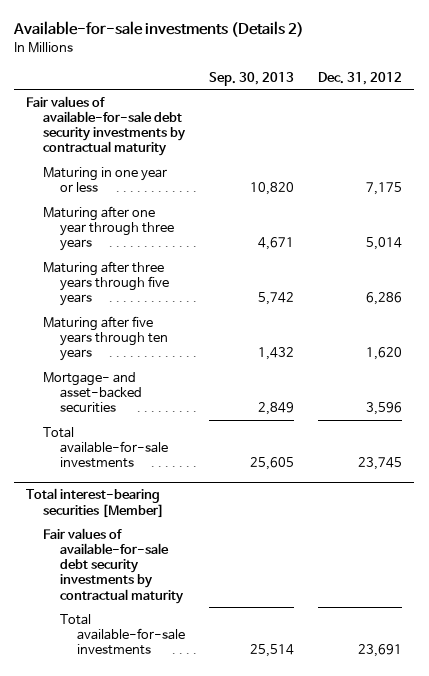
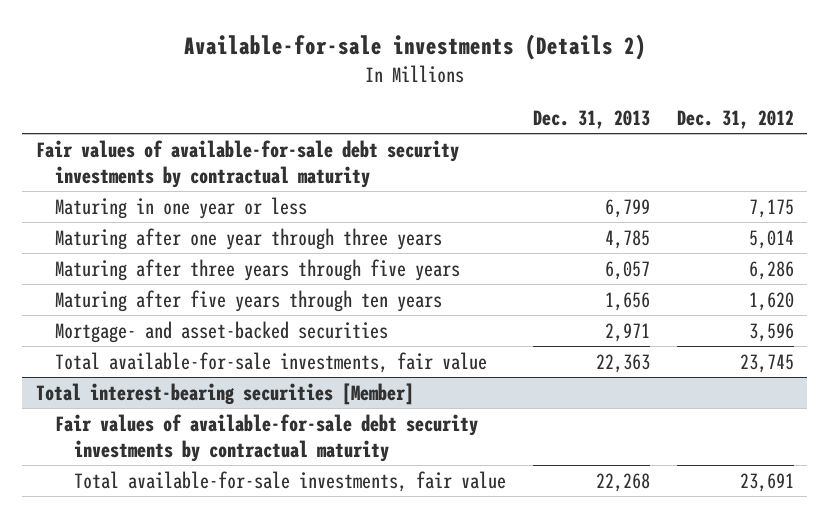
- | Sep. 30, 2013 | Dec. 31, 2012
+ | Dec. 31, 2013 | Dec. 31, 2012
- Total available-for-sale investments | 25,605 | 23,745
+ Total available-for-sale investments, fair value | 22,363 | 23,745
@ Total interest-bearing securities [Member]
- Total available-for-sale investments | 25,514 | 23,691
+ Total available-for-sale investments, fair value | 22,268 | 23,691

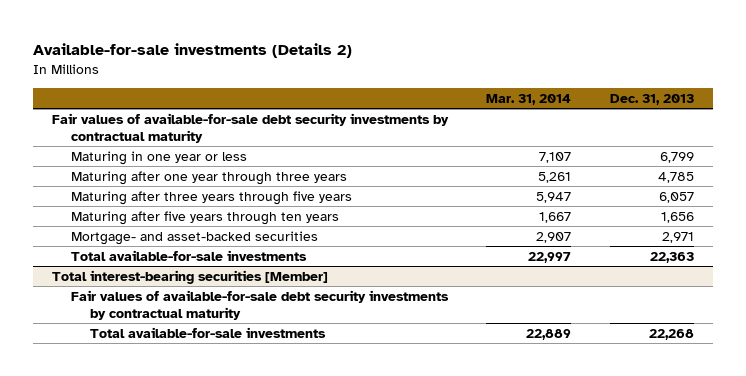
- | Dec. 31, 2013 | Dec. 31, 2012
+ | Mar. 31, 2014 | Dec. 31, 2013
- Total available-for-sale investments, fair value | 22,363 | 23,745
+ Total available-for-sale investments | 22,997 | 22,363
@ Total interest-bearing securities [Member]
- Total available-for-sale investments, fair value | 22,268 | 23,691
+ Total available-for-sale investments | 22,889 | 22,268

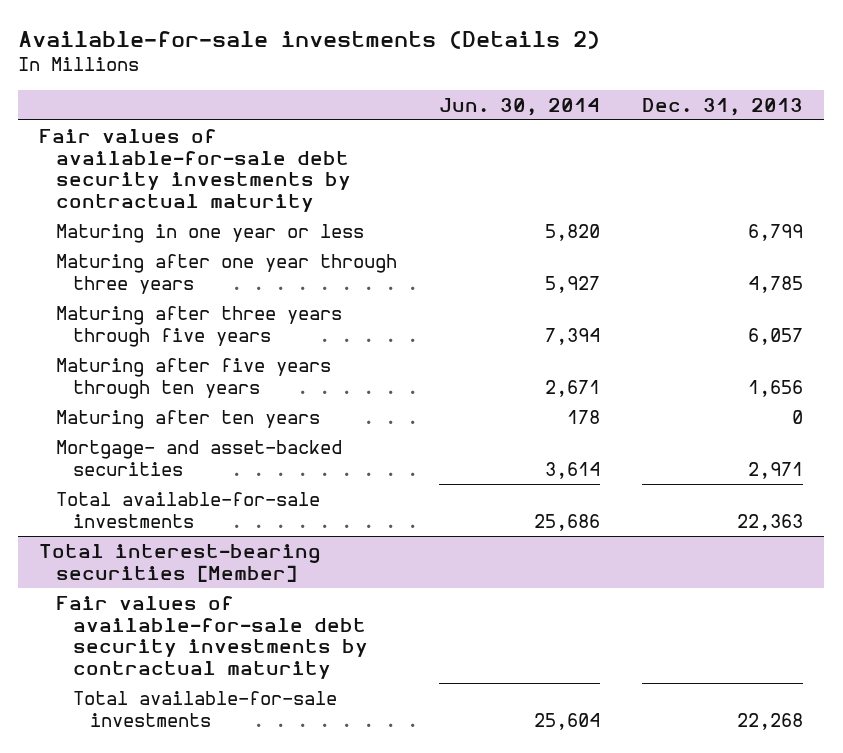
- | Mar. 31, 2014 | Dec. 31, 2013
+ | Jun. 30, 2014 | Dec. 31, 2013
+ Maturing after ten years | 178 | 0

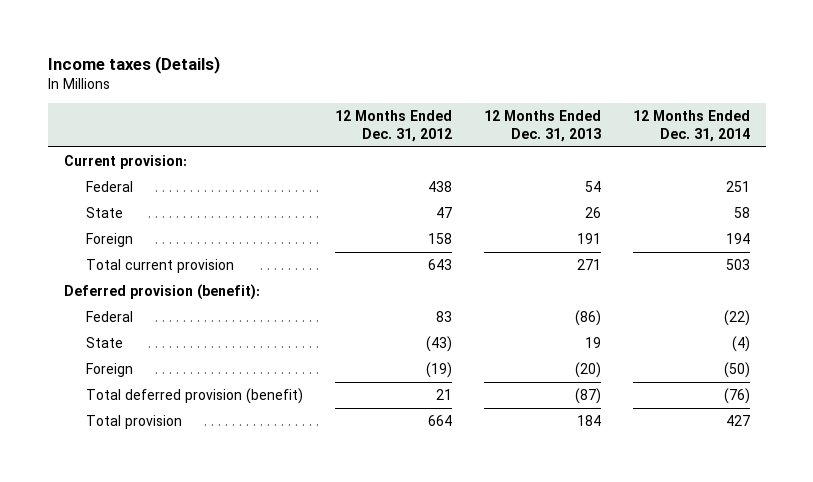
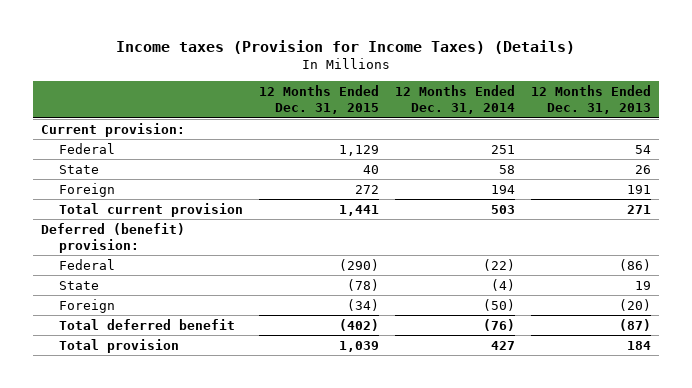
- Income taxes (Details)
+ Income taxes (Provision for Income Taxes) (Details)
- | 12 Months Ended Dec. 31, 2012 | 12 Months Ended Dec. 31, 2013 | 12 Months Ended Dec. 31, 2014
+ | 12 Months Ended Dec. 31, 2015 | 12 Months Ended Dec. 31, 2014 | 12 Months Ended Dec. 31, 2013
- Deferred provision (benefit):
+ Deferred (benefit) provision:
- Total deferred provision (benefit) | 21 | (87) | (76)
+ Total deferred benefit | (402) | (76) | (87)

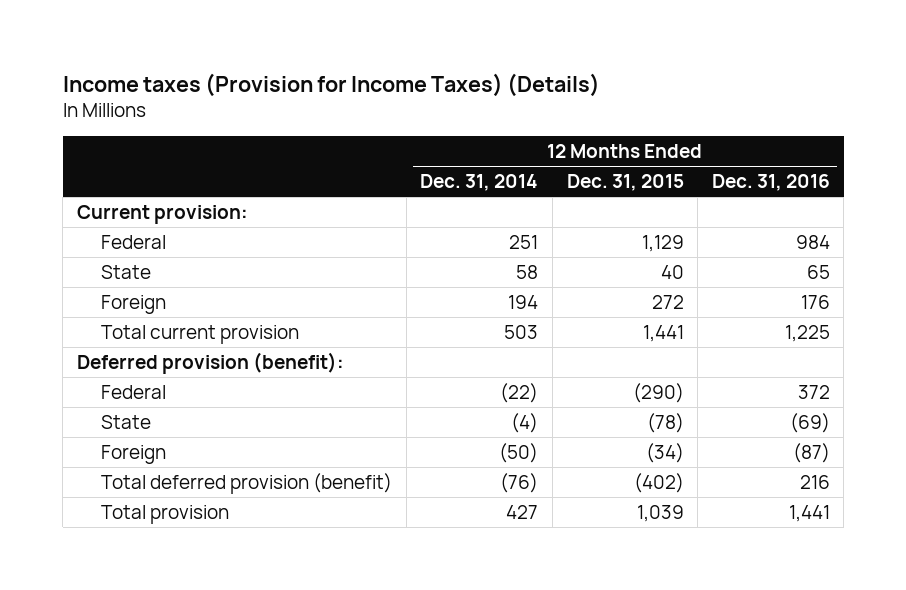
- | 12 Months Ended Dec. 31, 2015 | 12 Months Ended Dec. 31, 2014 | 12 Months Ended Dec. 31, 2013
+ | 12 Months Ended Dec. 31, 2014 | 12 Months Ended Dec. 31, 2015 | 12 Months Ended Dec. 31, 2016
- Deferred (benefit) provision:
+ Deferred provision (benefit):
- Total deferred benefit | (402) | (76) | (87)
+ Total deferred provision (benefit) | (76) | (402) | 216

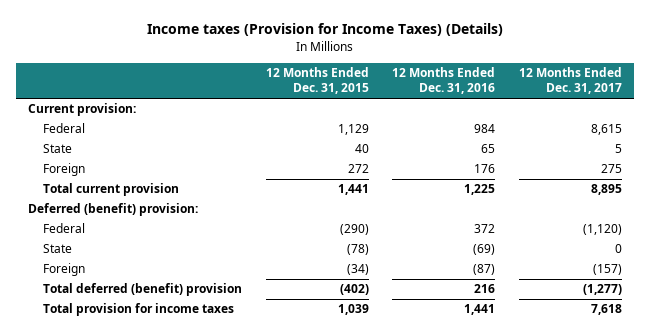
- | 12 Months Ended Dec. 31, 2014 | 12 Months Ended Dec. 31, 2015 | 12 Months Ended Dec. 31, 2016
+ | 12 Months Ended Dec. 31, 2015 | 12 Months Ended Dec. 31, 2016 | 12 Months Ended Dec. 31, 2017
- Deferred provision (benefit):
+ Deferred (benefit) provision:
- Total deferred provision (benefit) | (76) | (402) | 216
- Total provision | 427 | 1,039 | 1,441
+ Total deferred (benefit) provision | (402) | 216 | (1,277)
+ Total provision for income taxes | 1,039 | 1,441 | 7,618

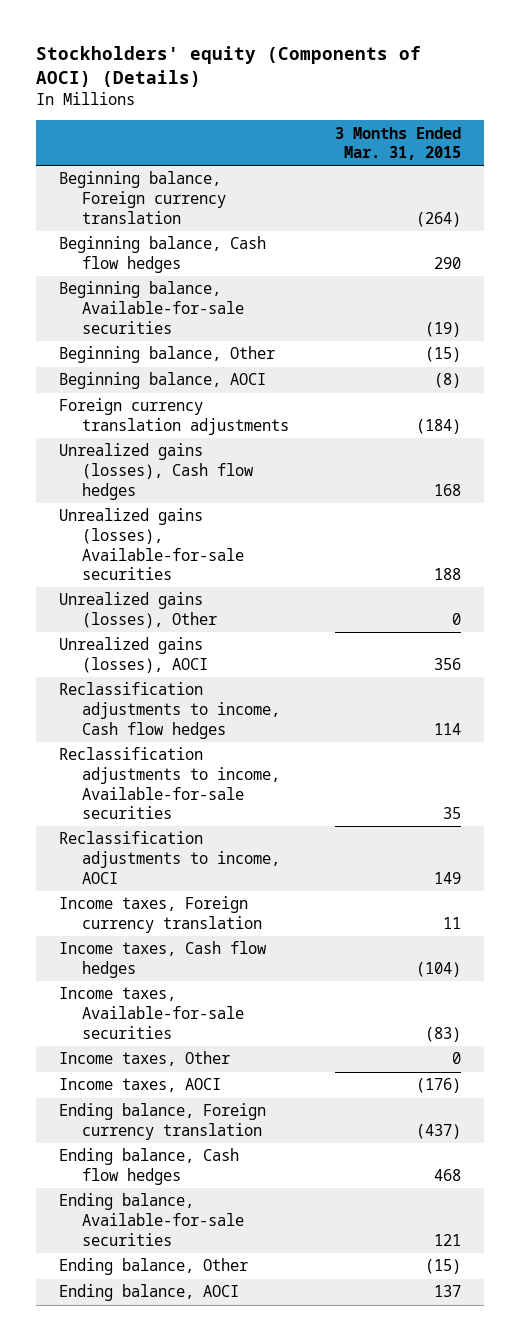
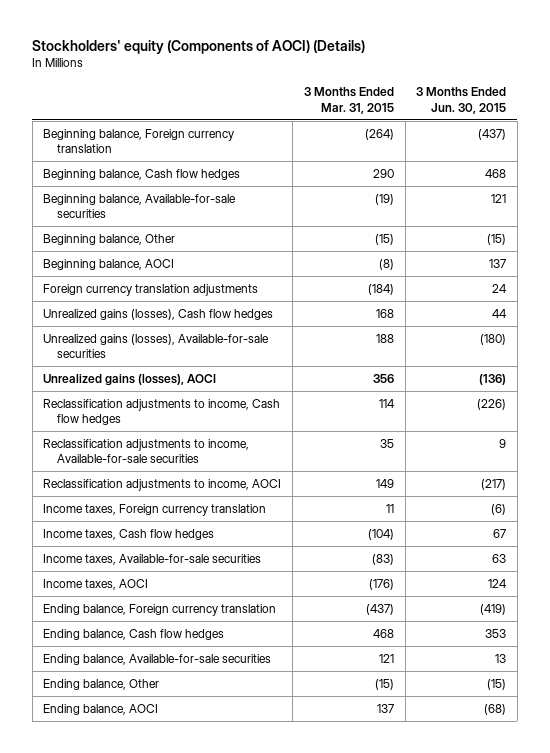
- | 3 Months Ended Mar. 31, 2015
+ | 3 Months Ended Mar. 31, 2015 | 3 Months Ended Jun. 30, 2015
- Unrealized gains (losses), Other | 0
- Income taxes, Other | 0

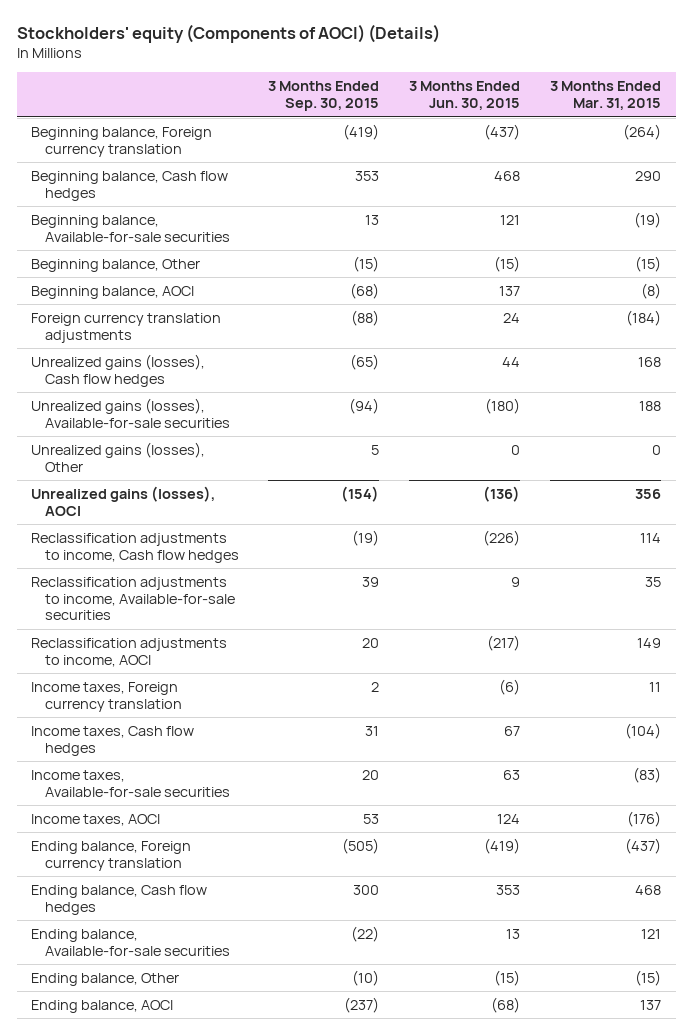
- | 3 Months Ended Mar. 31, 2015 | 3 Months Ended Jun. 30, 2015
+ | 3 Months Ended Sep. 30, 2015 | 3 Months Ended Jun. 30, 2015 | 3 Months Ended Mar. 31, 2015
+ Unrealized gains (losses), Other | 5 | 0 | 0

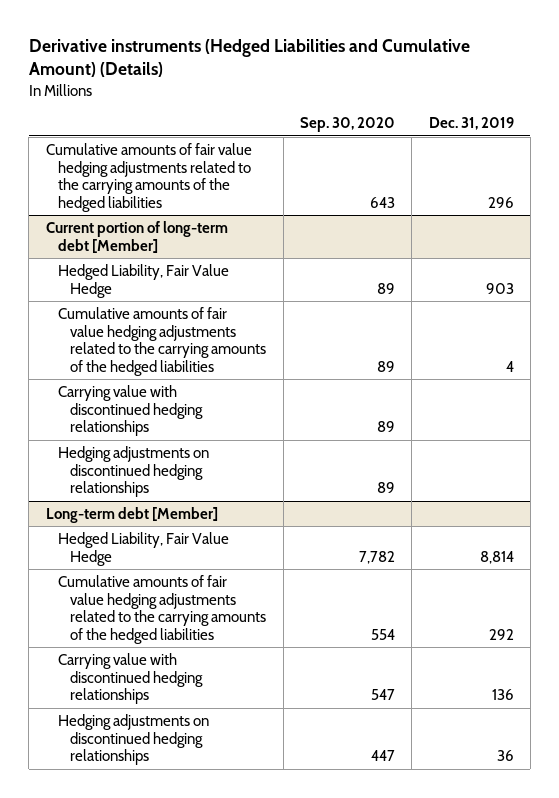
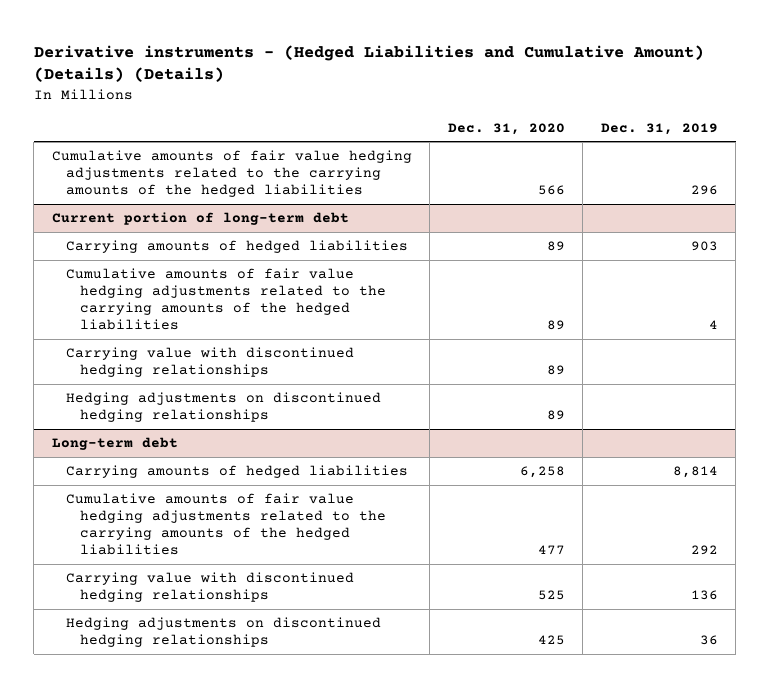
- Derivative instruments (Hedged Liabilities and Cumulative Amount) (Details)
+ Derivative instruments - (Hedged Liabilities and Cumulative Amount) (Details) (Details)
- | Sep. 30, 2020 | Dec. 31, 2019
+ | Dec. 31, 2020 | Dec. 31, 2019
- Current portion of long-term debt [Member]
- Hedged Liability, Fair Value Hedge | 89 | 903
+ Current portion of long-term debt
+ Carrying amounts of hedged liabilities | 89 | 903
- Long-term debt [Member]
- Hedged Liability, Fair Value Hedge | 7,782 | 8,814
+ Long-term debt
+ Carrying amounts of hedged liabilities | 6,258 | 8,814

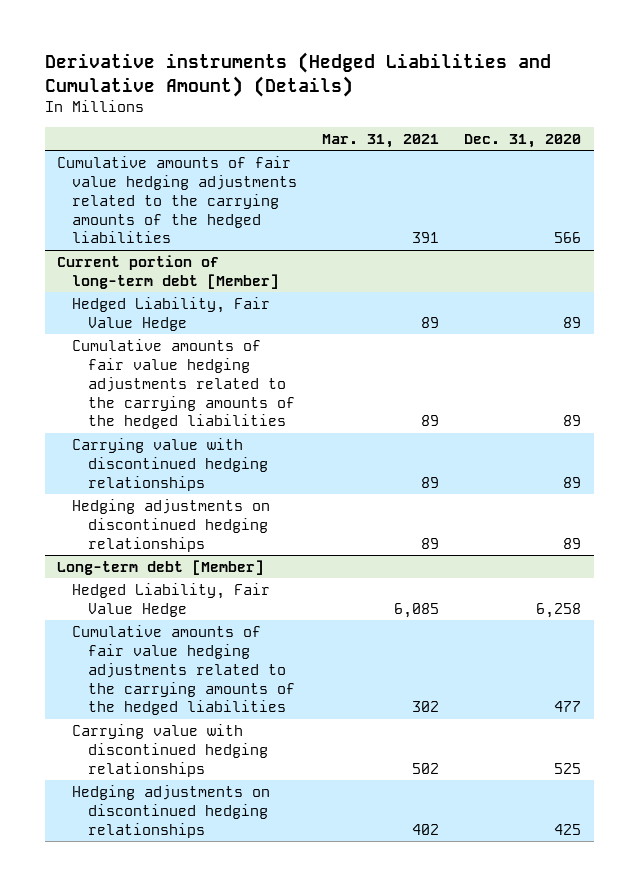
- Derivative instruments - (Hedged Liabilities and Cumulative Amount) (Details) (Details)
+ Derivative instruments (Hedged Liabilities and Cumulative Amount) (Details)
- | Dec. 31, 2020 | Dec. 31, 2019
+ | Mar. 31, 2021 | Dec. 31, 2020
- Current portion of long-term debt
- Carrying amounts of hedged liabilities | 89 | 903
+ Current portion of long-term debt [Member]
+ Hedged Liability, Fair Value Hedge | 89 | 89
- Long-term debt
- Carrying amounts of hedged liabilities | 6,258 | 8,814
+ Long-term debt [Member]
+ Hedged Liability, Fair Value Hedge | 6,085 | 6,258

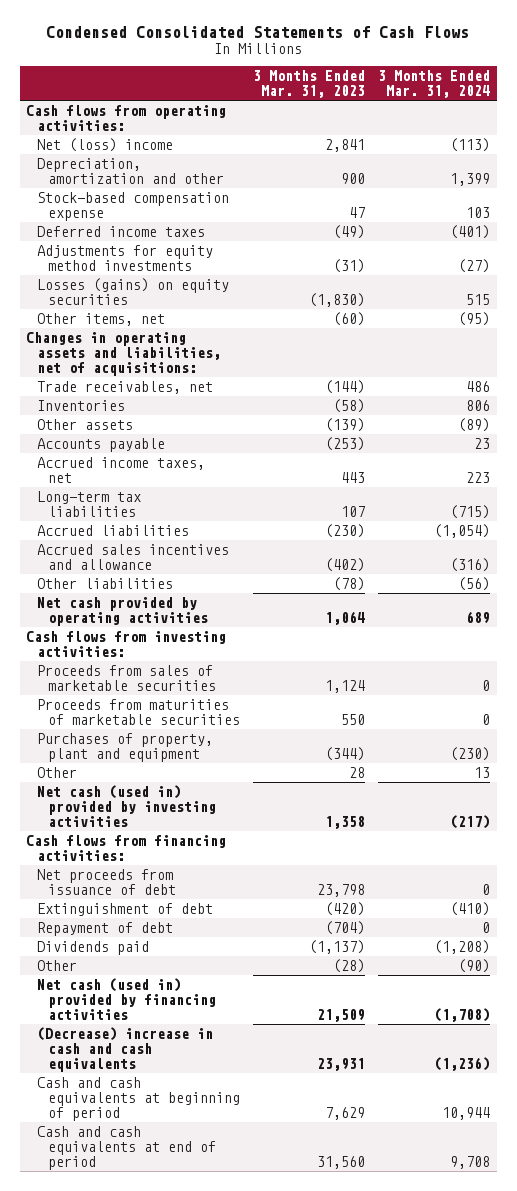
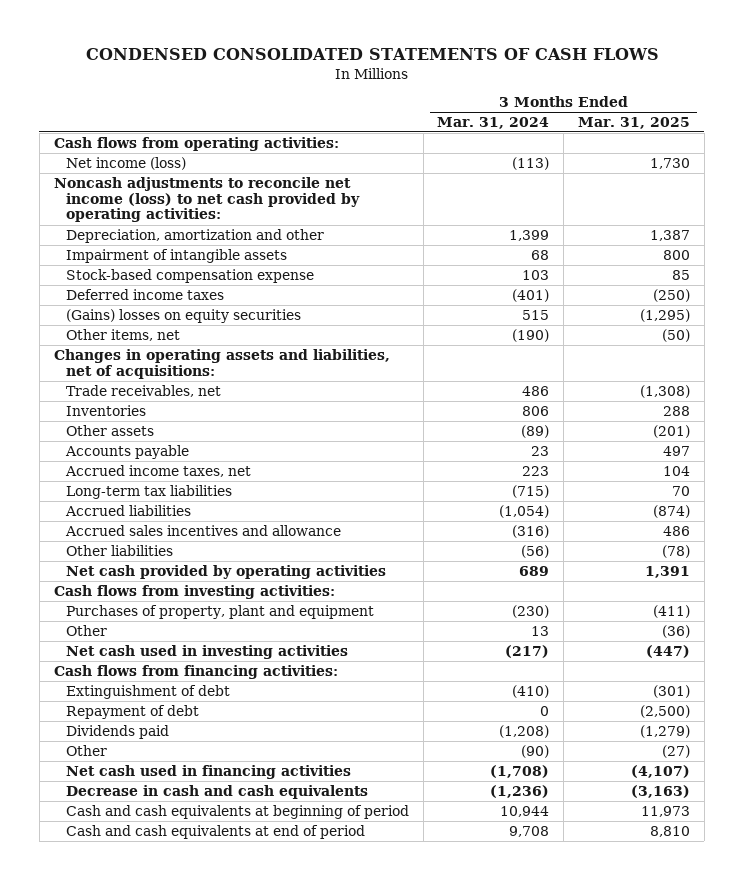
- Condensed Consolidated Statements of Cash Flows
+ CONDENSED CONSOLIDATED STATEMENTS OF CASH FLOWS
- | 3 Months Ended Mar. 31, 2023 | 3 Months Ended Mar. 31, 2024
+ | 3 Months Ended Mar. 31, 2024 | 3 Months Ended Mar. 31, 2025
- Net (loss) income | 2,841 | (113)
+ Net income (loss) | (113) | 1,730
+ Noncash adjustments to reconcile net income (loss) to net cash provided by operating activities:
+ Impairment of intangible assets | 68 | 800
- Adjustments for equity method investments | (31) | (27)
- Losses (gains) on equity securities | (1,830) | 515
- Other items, net | (60) | (95)
+ (Gains) losses on equity securities | 515 | (1,295)
+ Other items, net | (190) | (50)
- Proceeds from sales of marketable securities | 1,124 | 0
- Proceeds from maturities of marketable securities | 550 | 0
- Net cash (used in) provided by investing activities | 1,358 | (217)
+ Net cash used in investing activities | (217) | (447)
- Net proceeds from issuance of debt | 23,798 | 0
- Net cash (used in) provided by financing activities | 21,509 | (1,708)
- (Decrease) increase in cash and cash equivalents | 23,931 | (1,236)
+ Net cash used in financing activities | (1,708) | (4,107)
+ Decrease in cash and cash equivalents | (1,236) | (3,163)

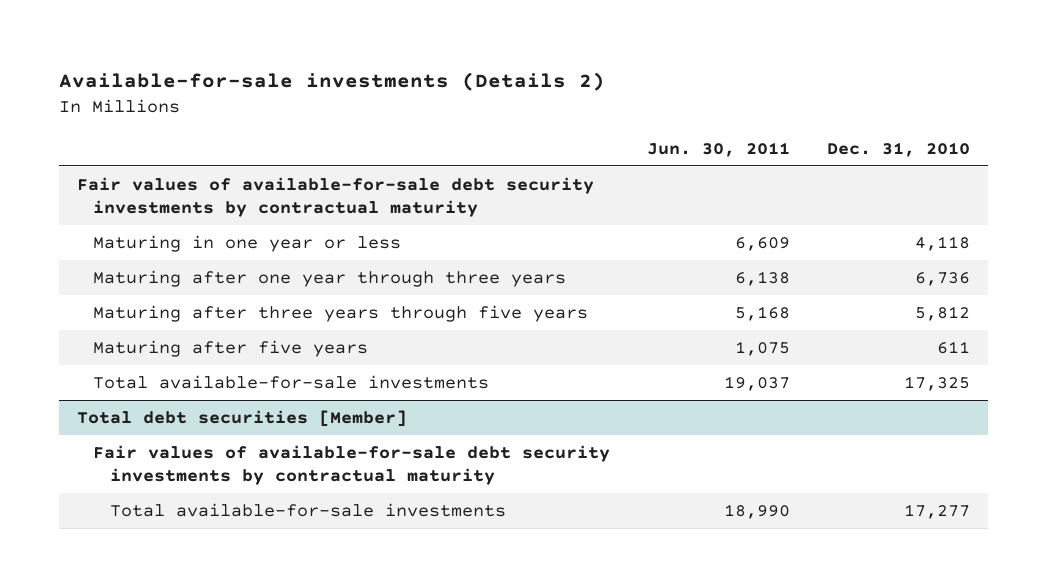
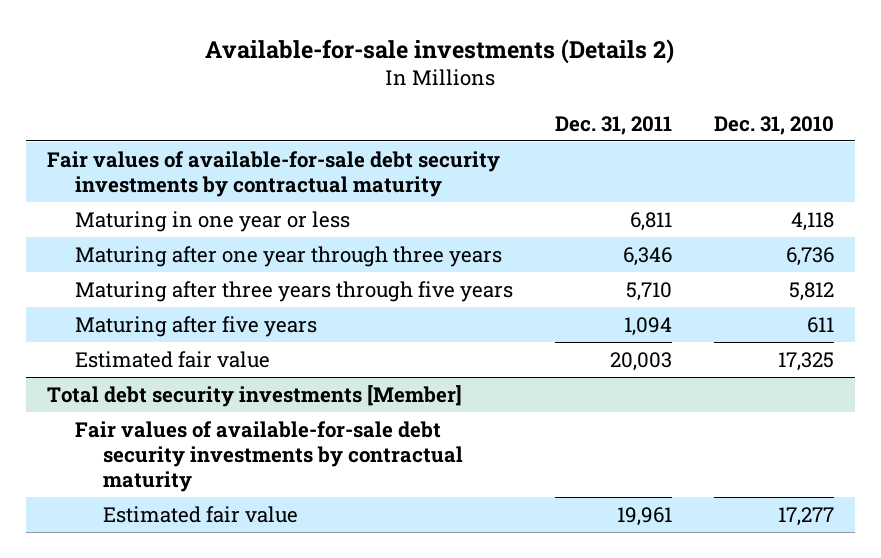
- | Jun. 30, 2011 | Dec. 31, 2010
+ | Dec. 31, 2011 | Dec. 31, 2010
- Total available-for-sale investments | 19,037 | 17,325
- Total debt securities [Member]
+ Estimated fair value | 20,003 | 17,325
+ Total debt security investments [Member]
- Total available-for-sale investments | 18,990 | 17,277
+ Estimated fair value | 19,961 | 17,277

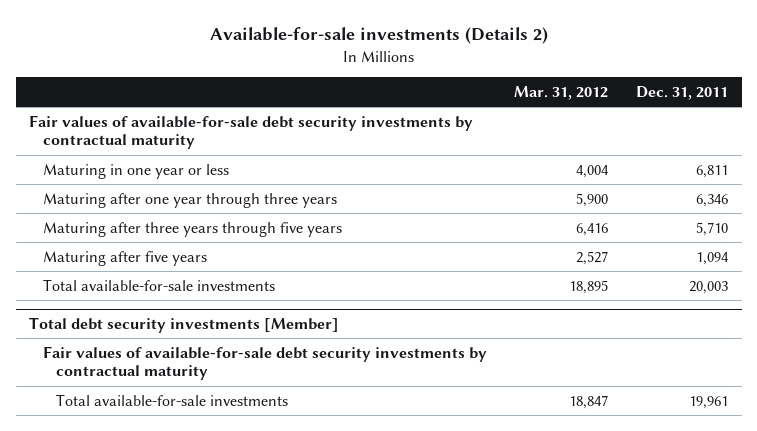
- | Dec. 31, 2011 | Dec. 31, 2010
+ | Mar. 31, 2012 | Dec. 31, 2011
- Estimated fair value | 20,003 | 17,325
+ Total available-for-sale investments | 18,895 | 20,003
@ Total debt security investments [Member]
- Estimated fair value | 19,961 | 17,277
+ Total available-for-sale investments | 18,847 | 19,961

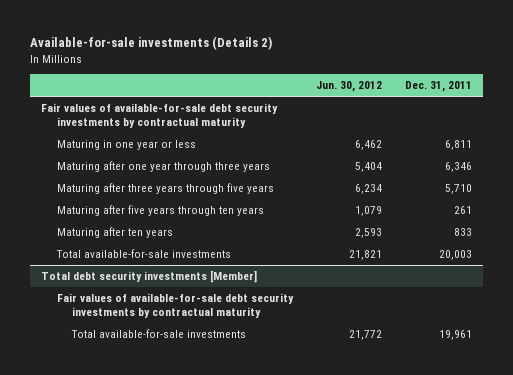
- | Mar. 31, 2012 | Dec. 31, 2011
+ | Jun. 30, 2012 | Dec. 31, 2011
- Maturing after five years | 2,527 | 1,094
+ Maturing after five years through ten years | 1,079 | 261
+ Maturing after ten years | 2,593 | 833

